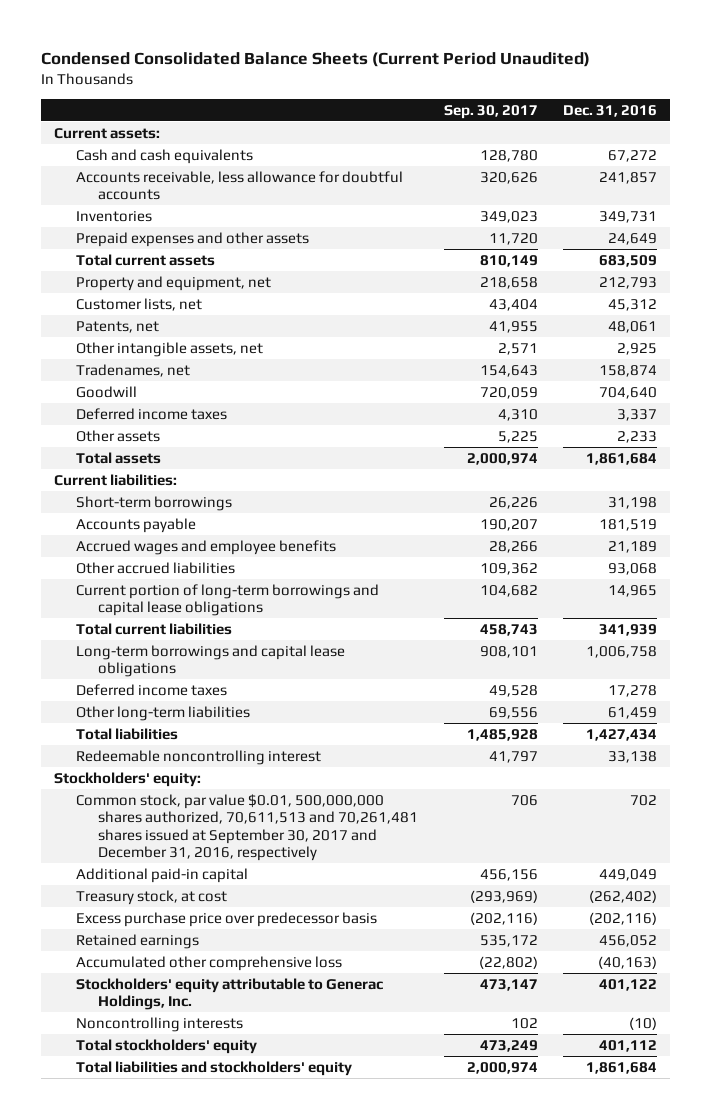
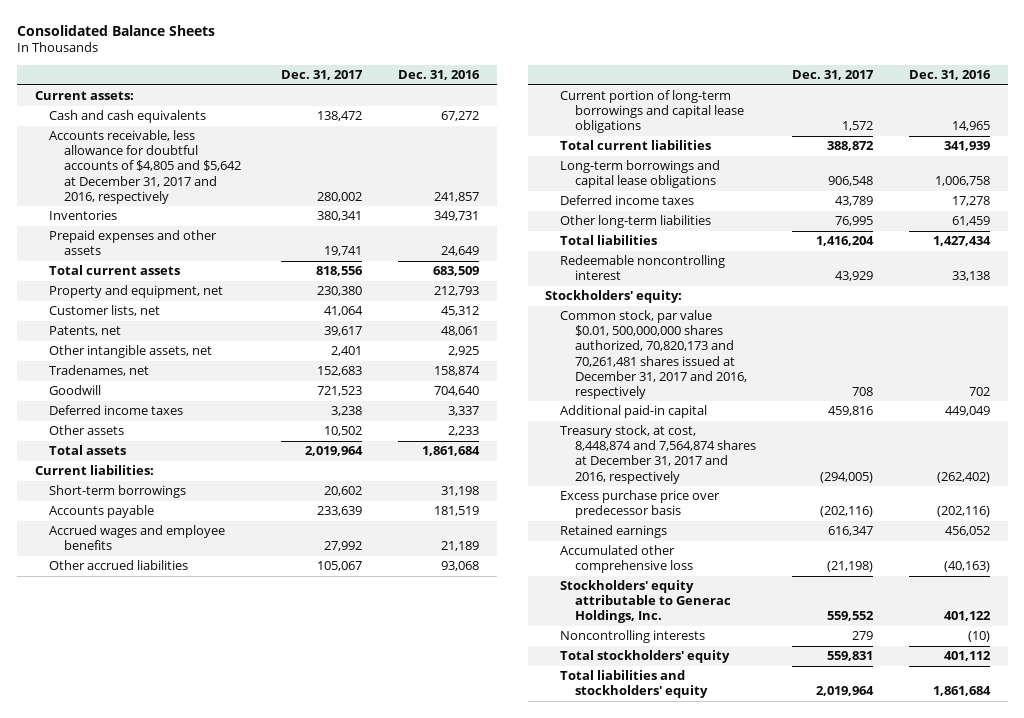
- Condensed Consolidated Balance Sheets (Current Period Unaudited)
+ Consolidated Balance Sheets
- | Sep. 30, 2017 | Dec. 31, 2016
+ | Dec. 31, 2017 | Dec. 31, 2016
- Accounts receivable, less allowance for doubtful accounts | 320,626 | 241,857
+ Accounts receivable, less allowance for doubtful accounts of $4,805 and $5,642 at December 31, 2017 and 2016, respectively | 280,002 | 241,857
- Common stock, par value $0.01, 500,000,000 shares authorized, 70,611,513 and 70,261,481 shares issued at September 30, 2017 and December 31, 2016, respectively | 706 | 702
+ Common stock, par value $0.01, 500,000,000 shares authorized, 70,820,173 and 70,261,481 shares issued at December 31, 2017 and 2016, respectively | 708 | 702
- Treasury stock, at cost | (293,969) | (262,402)
+ Treasury stock, at cost, 8,448,874 and 7,564,874 shares at December 31, 2017 and 2016, respectively | (294,005) | (262,402)

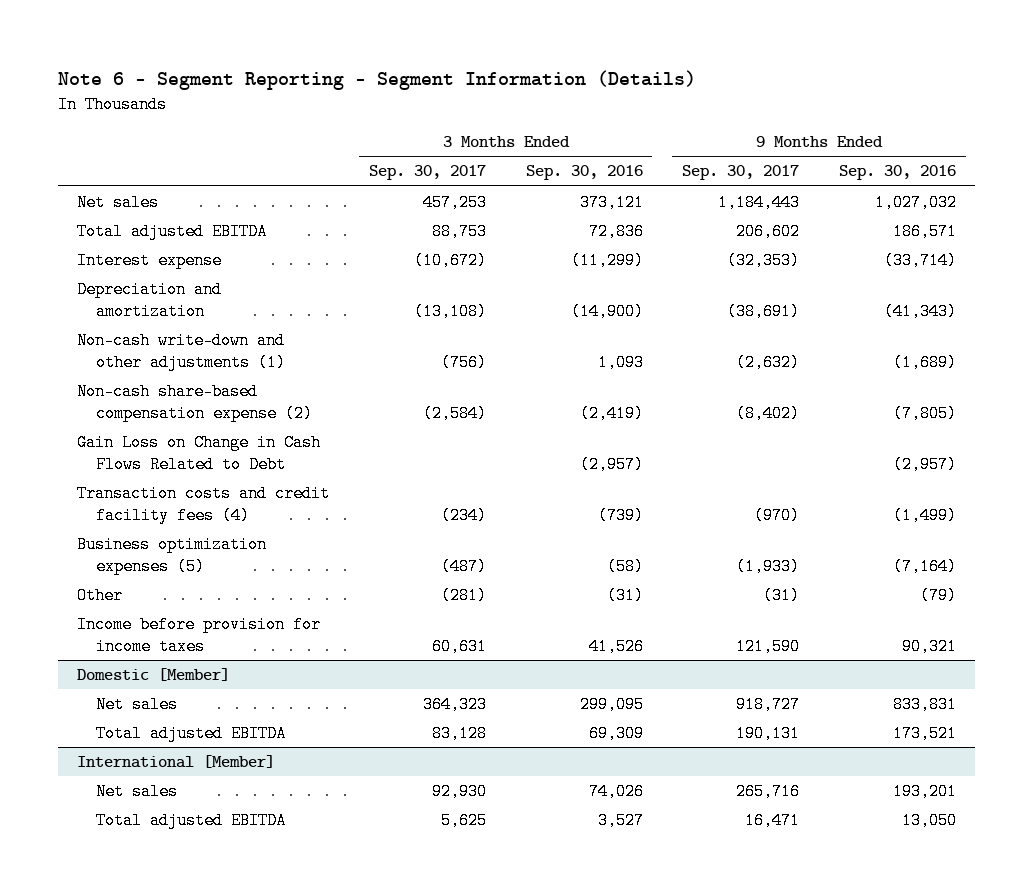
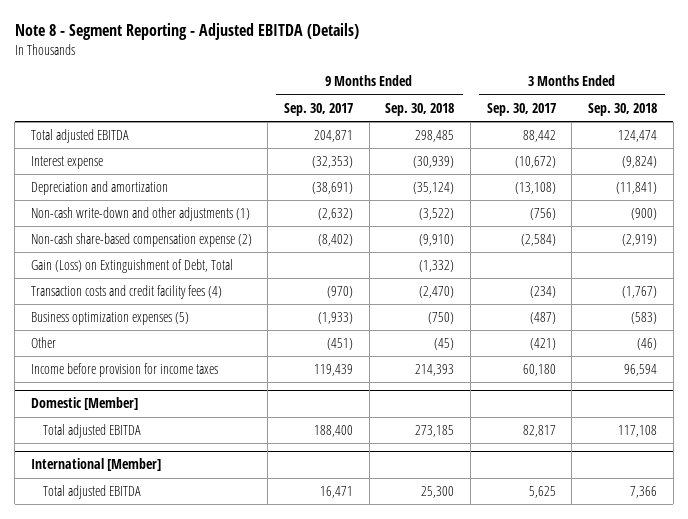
- Note 6 - Segment Reporting - Segment Information (Details)
+ Note 8 - Segment Reporting - Adjusted EBITDA (Details)
- | 3 Months Ended Sep. 30, 2017 | 3 Months Ended Sep. 30, 2016 | 9 Months Ended Sep. 30, 2017 | 9 Months Ended Sep. 30, 2016
+ | 9 Months Ended Sep. 30, 2017 | 9 Months Ended Sep. 30, 2018 | 3 Months Ended Sep. 30, 2017 | 3 Months Ended Sep. 30, 2018
- Net sales | 457,253 | 373,121 | 1,184,443 | 1,027,032
- Total adjusted EBITDA | 88,753 | 72,836 | 206,602 | 186,571
+ Total adjusted EBITDA | 204,871 | 298,485 | 88,442 | 124,474
- Gain Loss on Change in Cash Flows Related to Debt | | (2,957) | | (2,957)
+ Gain (Loss) on Extinguishment of Debt, Total | | (1,332) | |
- Other | (281) | (31) | (31) | (79)
- Income before provision for income taxes | 60,631 | 41,526 | 121,590 | 90,321
+ Other | (451) | (45) | (421) | (46)
+ Income before provision for income taxes | 119,439 | 214,393 | 60,180 | 96,594
@ Domestic [Member]
- Net sales | 364,323 | 299,095 | 918,727 | 833,831
- Total adjusted EBITDA | 83,128 | 69,309 | 190,131 | 173,521
+ Total adjusted EBITDA | 188,400 | 273,185 | 82,817 | 117,108
@ International [Member]
- Net sales | 92,930 | 74,026 | 265,716 | 193,201

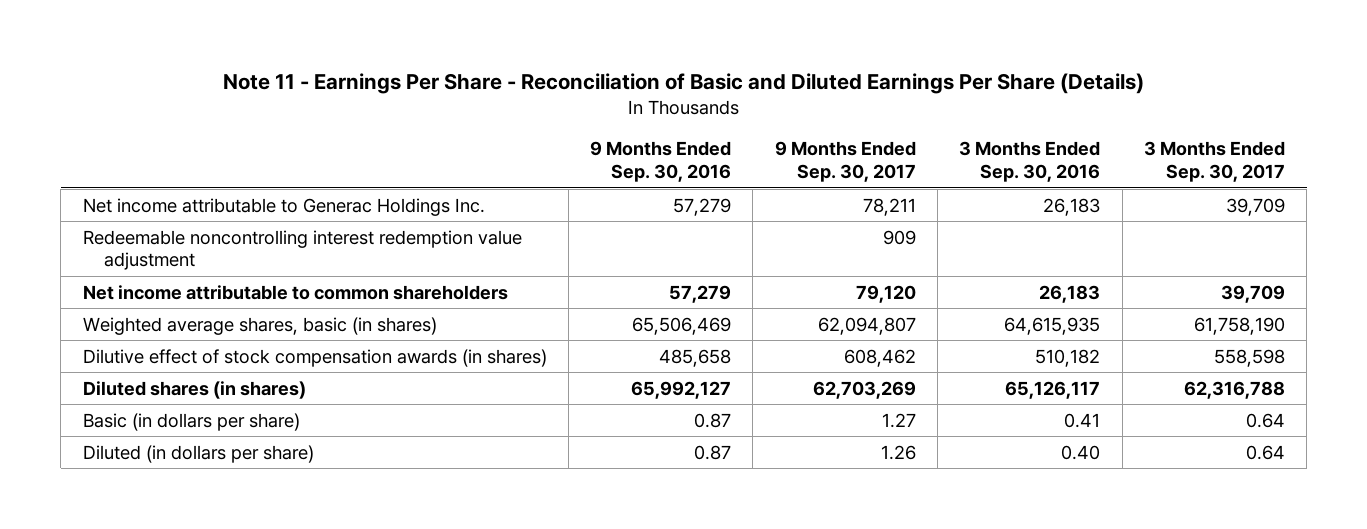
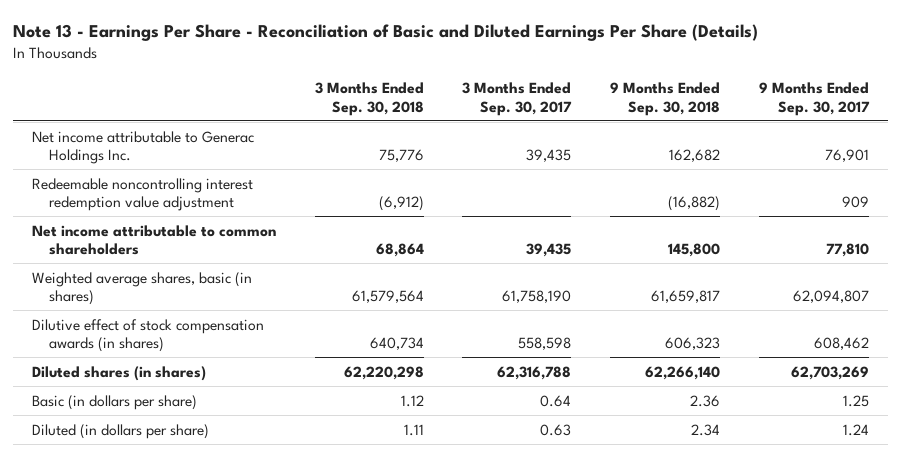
- Note 11 - Earnings Per Share - Reconciliation of Basic and Diluted Earnings Per Share (Details)
+ Note 13 - Earnings Per Share - Reconciliation of Basic and Diluted Earnings Per Share (Details)
- | 9 Months Ended Sep. 30, 2016 | 9 Months Ended Sep. 30, 2017 | 3 Months Ended Sep. 30, 2016 | 3 Months Ended Sep. 30, 2017
+ | 3 Months Ended Sep. 30, 2018 | 3 Months Ended Sep. 30, 2017 | 9 Months Ended Sep. 30, 2018 | 9 Months Ended Sep. 30, 2017
- Net income attributable to Generac Holdings Inc. | 57,279 | 78,211 | 26,183 | 39,709
+ Net income attributable to Generac Holdings Inc. | 75,776 | 39,435 | 162,682 | 76,901
- Net income attributable to common shareholders | 57,279 | 79,120 | 26,183 | 39,709
+ Net income attributable to common shareholders | 68,864 | 39,435 | 145,800 | 77,810
- Basic (in dollars per share) | 0.87 | 1.27 | 0.41 | 0.64
- Diluted (in dollars per share) | 0.87 | 1.26 | 0.40 | 0.64
+ Basic (in dollars per share) | 1.12 | 0.64 | 2.36 | 1.25
+ Diluted (in dollars per share) | 1.11 | 0.63 | 2.34 | 1.24

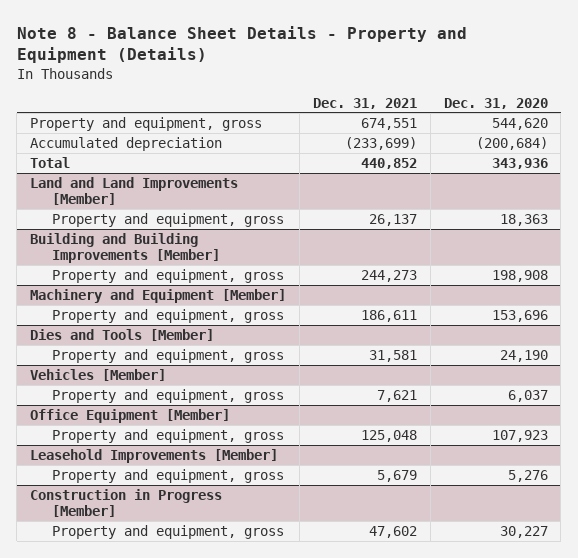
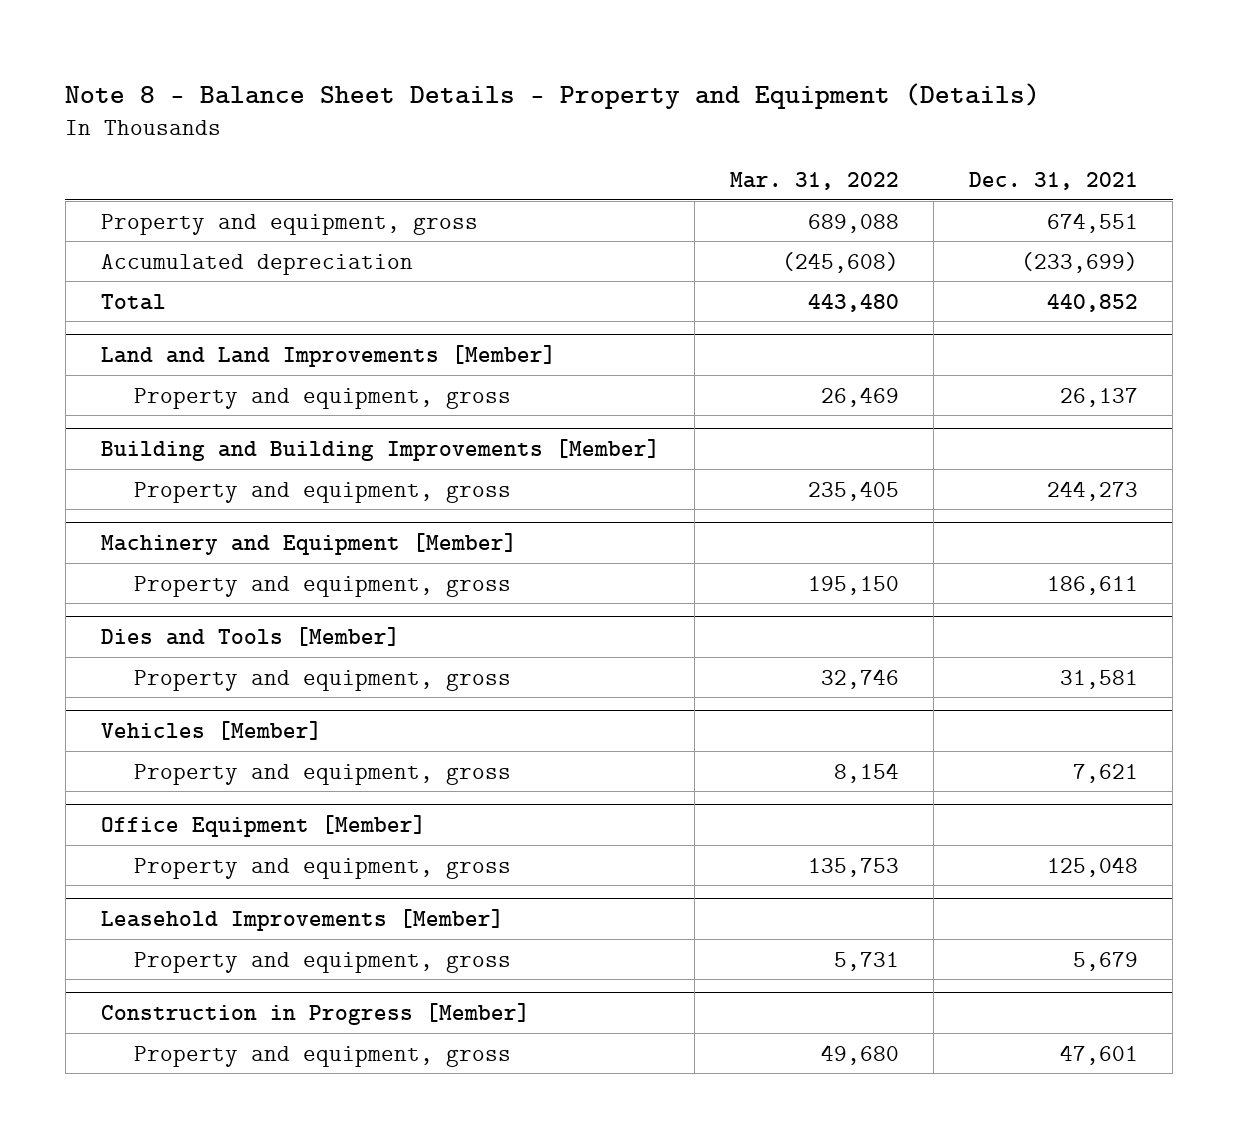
- | Dec. 31, 2021 | Dec. 31, 2020
+ | Mar. 31, 2022 | Dec. 31, 2021
@ Construction in Progress [Member]
- Property and equipment, gross | 47,602 | 30,227
+ Property and equipment, gross | 49,680 | 47,601

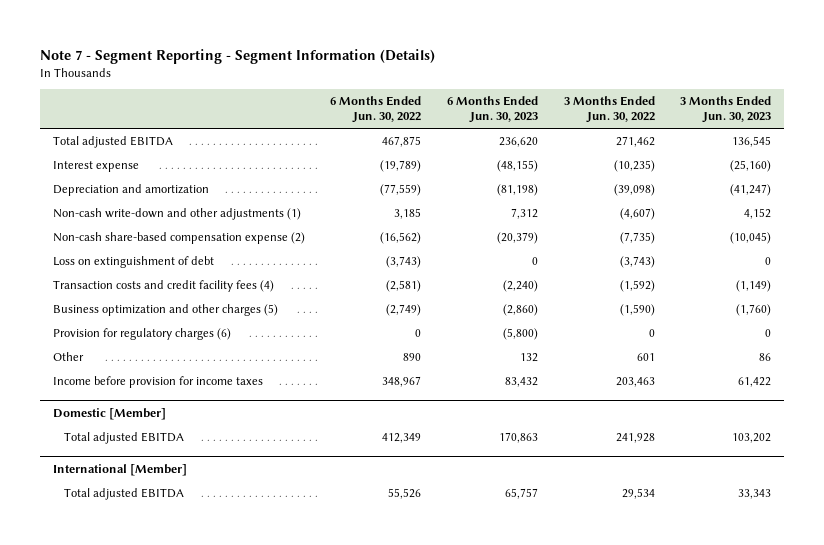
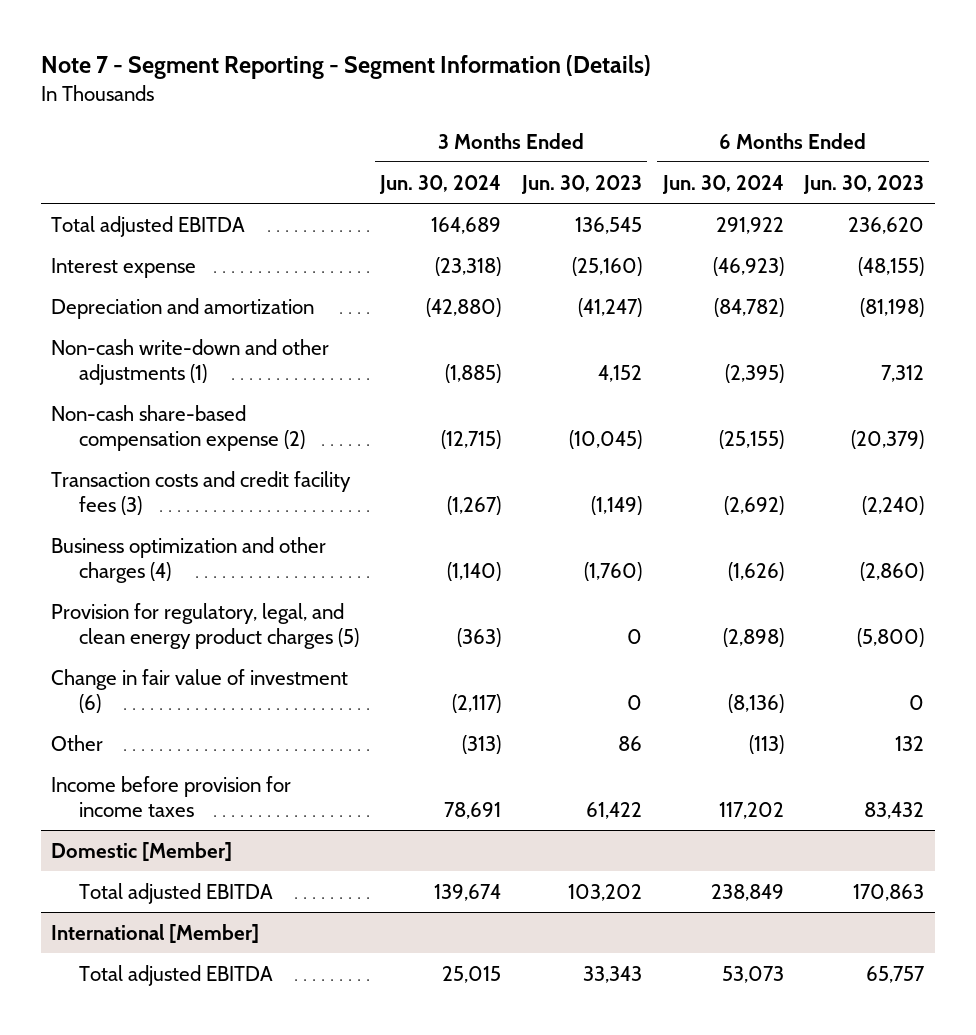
- | 6 Months Ended Jun. 30, 2022 | 6 Months Ended Jun. 30, 2023 | 3 Months Ended Jun. 30, 2022 | 3 Months Ended Jun. 30, 2023
+ | 3 Months Ended Jun. 30, 2024 | 3 Months Ended Jun. 30, 2023 | 6 Months Ended Jun. 30, 2024 | 6 Months Ended Jun. 30, 2023
- Loss on extinguishment of debt | (3,743) | 0 | (3,743) | 0
- Transaction costs and credit facility fees (4) | (2,581) | (2,240) | (1,592) | (1,149)
- Business optimization and other charges (5) | (2,749) | (2,860) | (1,590) | (1,760)
- Provision for regulatory charges (6) | 0 | (5,800) | 0 | 0
+ Transaction costs and credit facility fees (3) | (1,267) | (1,149) | (2,692) | (2,240)
+ Business optimization and other charges (4) | (1,140) | (1,760) | (1,626) | (2,860)
+ Provision for regulatory, legal, and clean energy product charges (5) | (363) | 0 | (2,898) | (5,800)
+ Change in fair value of investment (6) | (2,117) | 0 | (8,136) | 0

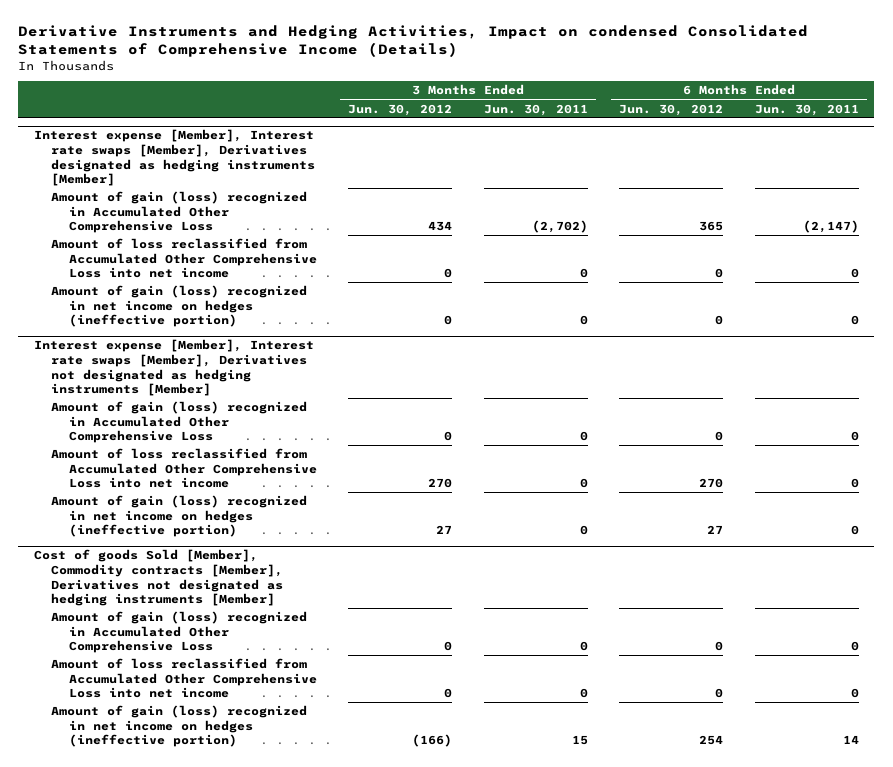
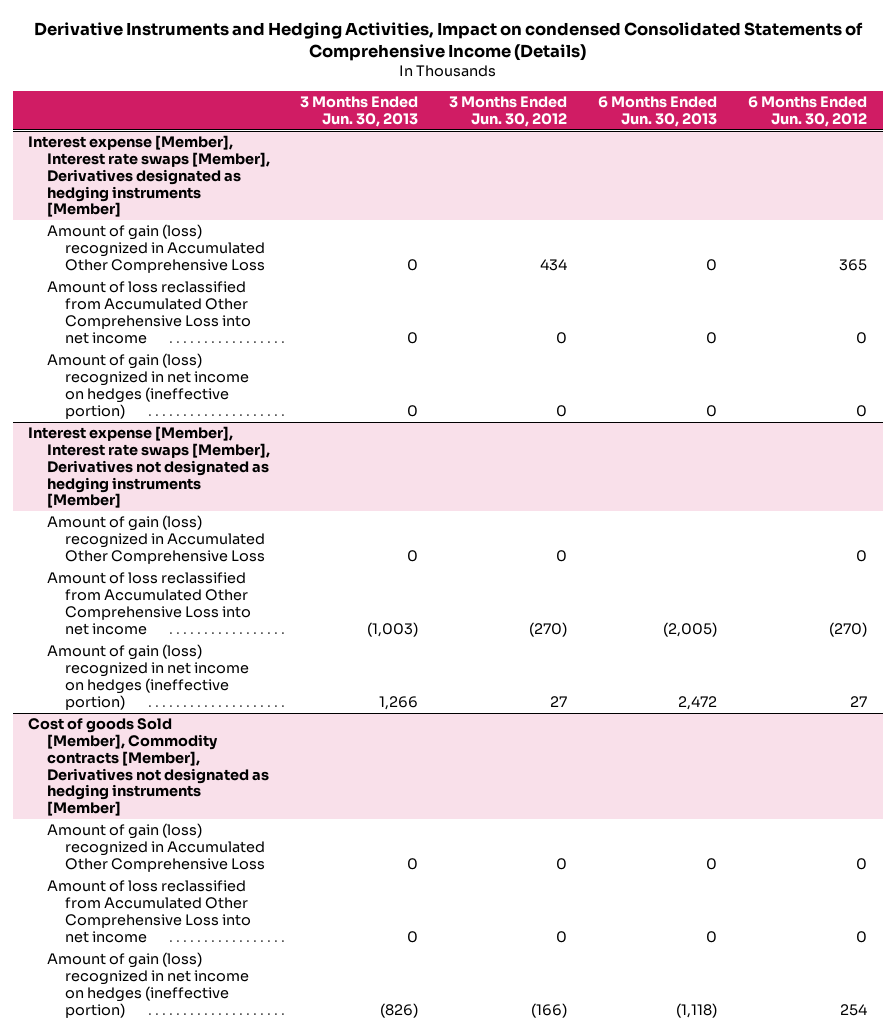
- | 3 Months Ended Jun. 30, 2012 | 3 Months Ended Jun. 30, 2011 | 6 Months Ended Jun. 30, 2012 | 6 Months Ended Jun. 30, 2011
+ | 3 Months Ended Jun. 30, 2013 | 3 Months Ended Jun. 30, 2012 | 6 Months Ended Jun. 30, 2013 | 6 Months Ended Jun. 30, 2012
@ Interest expense [Member], Interest rate swaps [Member], Derivatives not designated as hedging instruments [Member]
- Amount of loss reclassified from Accumulated Other Comprehensive Loss into net income | 270 | 0 | 270 | 0
+ Amount of loss reclassified from Accumulated Other Comprehensive Loss into net income | (1,003) | (270) | (2,005) | (270)

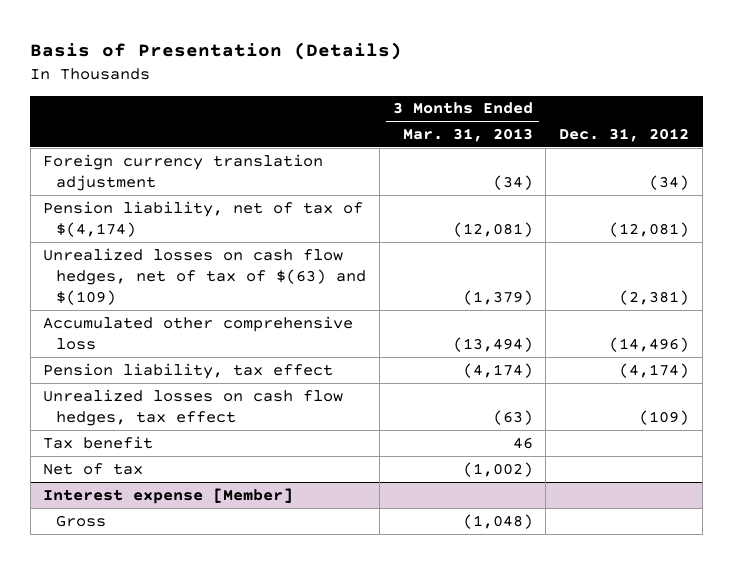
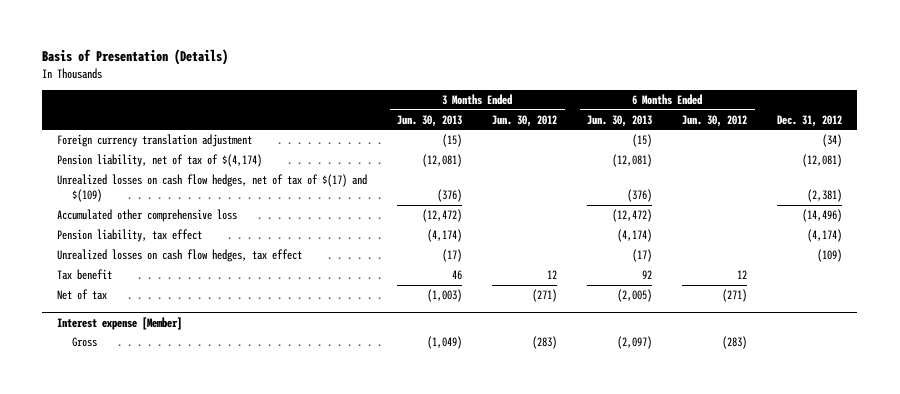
- | 3 Months Ended Mar. 31, 2013 | Dec. 31, 2012
+ | 3 Months Ended Jun. 30, 2013 | 3 Months Ended Jun. 30, 2012 | 6 Months Ended Jun. 30, 2013 | 6 Months Ended Jun. 30, 2012 | Dec. 31, 2012
- Unrealized losses on cash flow hedges, net of tax of $(63) and $(109) | (1,379) | (2,381)
+ Unrealized losses on cash flow hedges, net of tax of $(17) and $(109) | (376) | | (376) | | (2,381)

